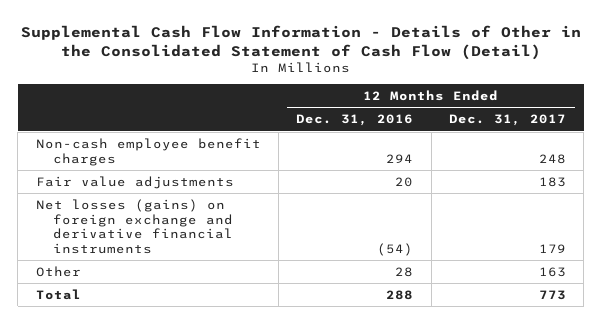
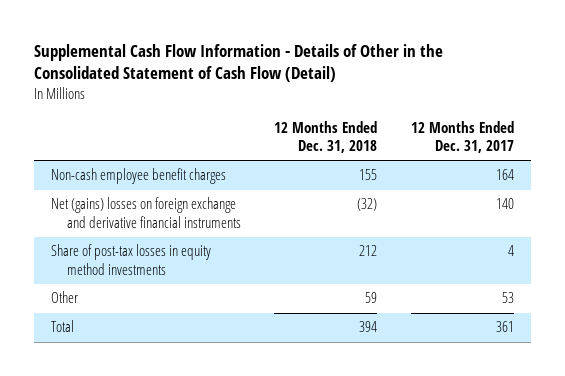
- | 12 Months Ended Dec. 31, 2016 | 12 Months Ended Dec. 31, 2017
+ | 12 Months Ended Dec. 31, 2018 | 12 Months Ended Dec. 31, 2017
- Non-cash employee benefit charges | 294 | 248
- Fair value adjustments | 20 | 183
- Net losses (gains) on foreign exchange and derivative financial instruments | (54) | 179
- Other | 28 | 163
- Total | 288 | 773
+ Non-cash employee benefit charges | 155 | 164
+ Net (gains) losses on foreign exchange and derivative financial instruments | (32) | 140
+ Share of post-tax losses in equity method investments | 212 | 4
+ Other | 59 | 53
+ Total | 394 | 361

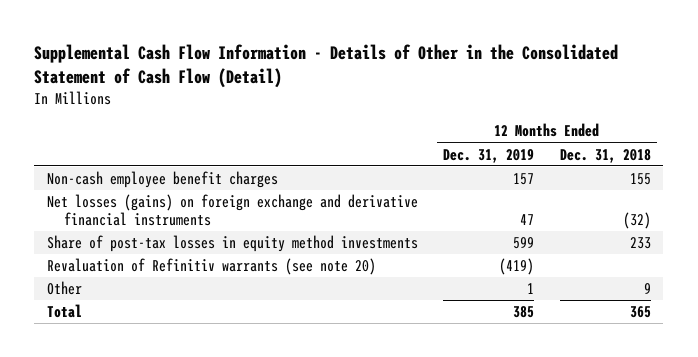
- | 12 Months Ended Dec. 31, 2018 | 12 Months Ended Dec. 31, 2017
+ | 12 Months Ended Dec. 31, 2019 | 12 Months Ended Dec. 31, 2018
- Net (gains) losses on foreign exchange and derivative financial instruments | (32) | 140
- Share of post-tax losses in equity method investments | 212 | 4
- Other | 59 | 53
- Total | 394 | 361
+ Net losses (gains) on foreign exchange and derivative financial instruments | 47 | (32)
+ Share of post-tax losses in equity method investments | 599 | 233
+ Revaluation of Refinitiv warrants (see note 20) | (419) |
+ Other | 1 | 9
+ Total | 385 | 365

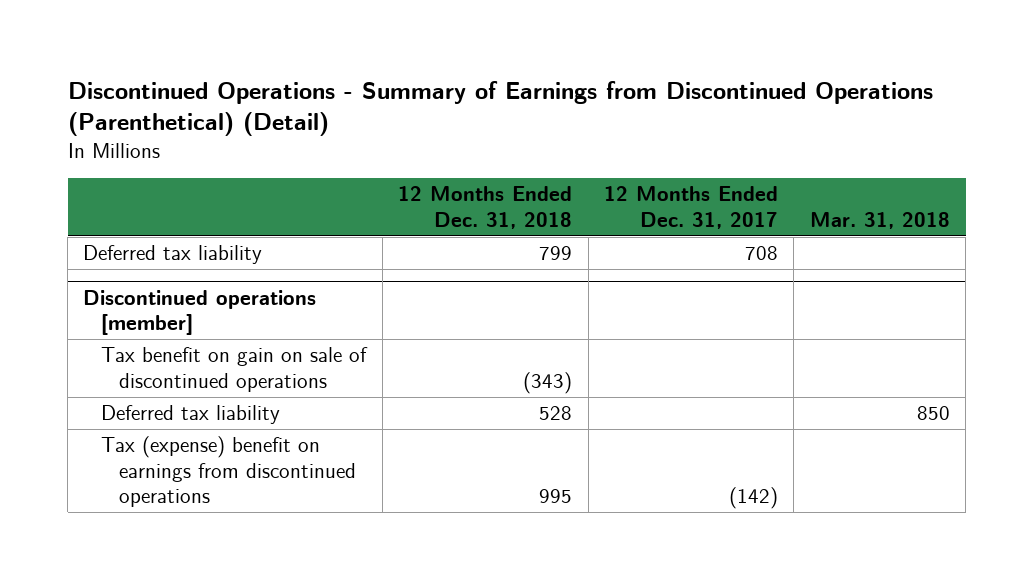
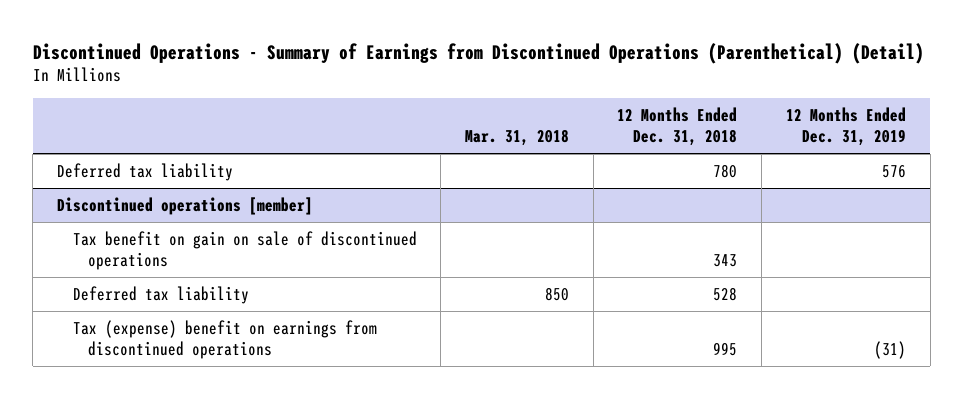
- | 12 Months Ended Dec. 31, 2018 | 12 Months Ended Dec. 31, 2017 | Mar. 31, 2018
+ | Mar. 31, 2018 | 12 Months Ended Dec. 31, 2018 | 12 Months Ended Dec. 31, 2019
- Deferred tax liability | 799 | 708 |
+ Deferred tax liability | | 780 | 576
@ Discontinued operations [member]
- Tax benefit on gain on sale of discontinued operations | (343) | |
+ Tax benefit on gain on sale of discontinued operations | | 343 |

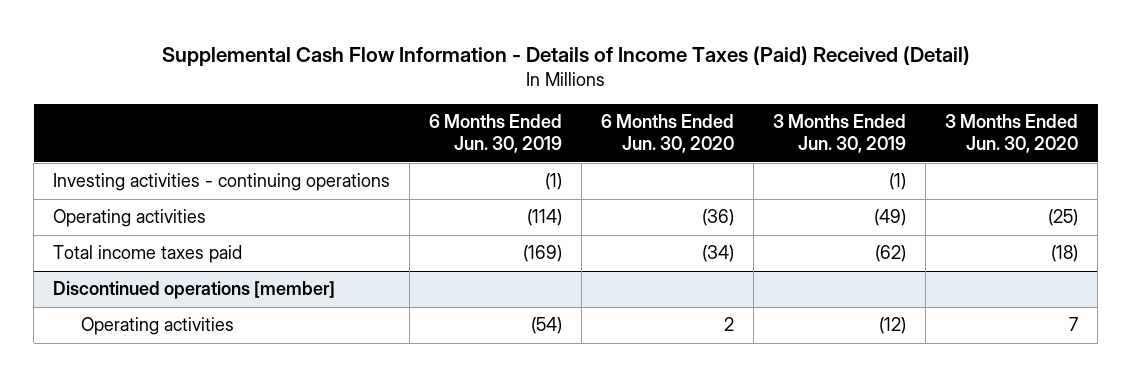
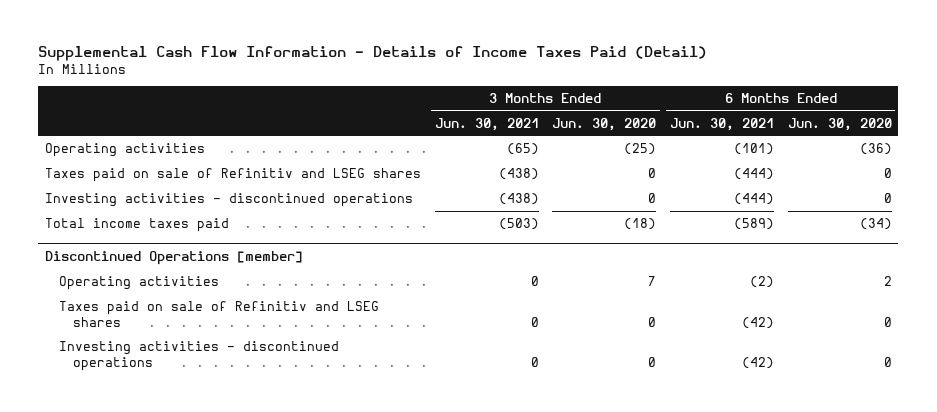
- Supplemental Cash Flow Information - Details of Income Taxes (Paid) Received (Detail)
+ Supplemental Cash Flow Information - Details of Income Taxes Paid (Detail)
- | 6 Months Ended Jun. 30, 2019 | 6 Months Ended Jun. 30, 2020 | 3 Months Ended Jun. 30, 2019 | 3 Months Ended Jun. 30, 2020
+ | 3 Months Ended Jun. 30, 2021 | 3 Months Ended Jun. 30, 2020 | 6 Months Ended Jun. 30, 2021 | 6 Months Ended Jun. 30, 2020
- Investing activities - continuing operations | (1) | | (1) |
+ Taxes paid on sale of Refinitiv and LSEG shares | (438) | 0 | (444) | 0
+ Investing activities - discontinued operations | (438) | 0 | (444) | 0
- Discontinued operations [member]
+ Discontinued Operations [member]
+ Taxes paid on sale of Refinitiv and LSEG shares | 0 | 0 | (42) | 0
+ Investing activities - discontinued operations | 0 | 0 | (42) | 0

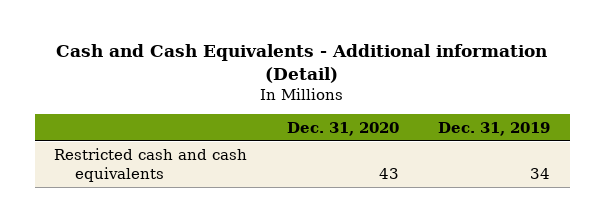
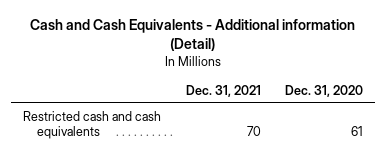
- | Dec. 31, 2020 | Dec. 31, 2019
+ | Dec. 31, 2021 | Dec. 31, 2020
- Restricted cash and cash equivalents | 43 | 34
+ Restricted cash and cash equivalents | 70 | 61

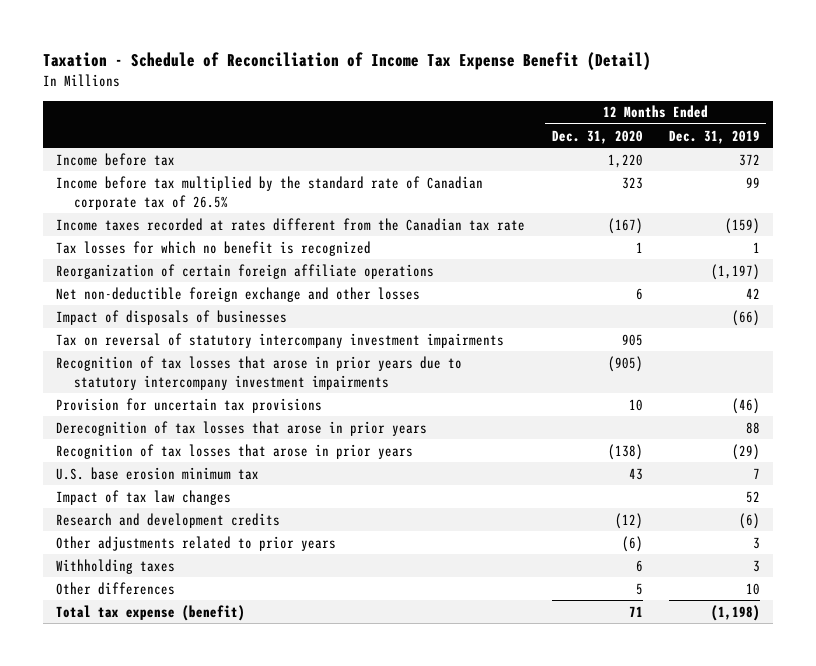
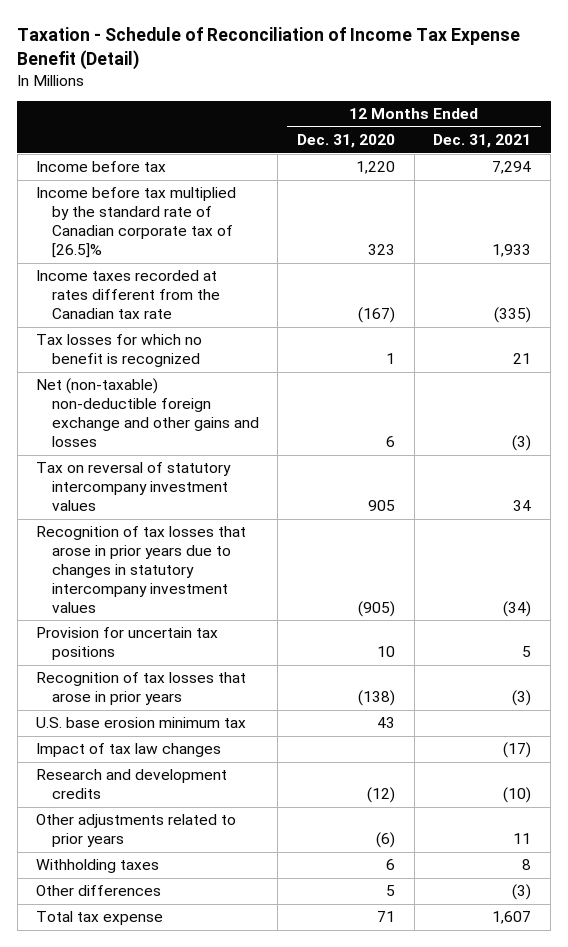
- | 12 Months Ended Dec. 31, 2020 | 12 Months Ended Dec. 31, 2019
+ | 12 Months Ended Dec. 31, 2020 | 12 Months Ended Dec. 31, 2021
- Income before tax multiplied by the standard rate of Canadian corporate tax of 26.5% | 323 | 99
+ Income before tax multiplied by the standard rate of Canadian corporate tax of [26.5]% | 323 | 1,933
- Reorganization of certain foreign affiliate operations | | (1,197)
- Net non-deductible foreign exchange and other losses | 6 | 42
- Impact of disposals of businesses | | (66)
- Tax on reversal of statutory intercompany investment impairments | 905 |
- Recognition of tax losses that arose in prior years due to statutory intercompany investment impairments | (905) |
- Provision for uncertain tax provisions | 10 | (46)
- Derecognition of tax losses that arose in prior years | | 88
+ Net (non-taxable) non-deductible foreign exchange and other gains and losses | 6 | (3)
+ Tax on reversal of statutory intercompany investment values | 905 | 34
+ Recognition of tax losses that arose in prior years due to changes in statutory intercompany investment values | (905) | (34)
+ Provision for uncertain tax positions | 10 | 5
- Total tax expense (benefit) | 71 | (1,198)
+ Total tax expense | 71 | 1,607

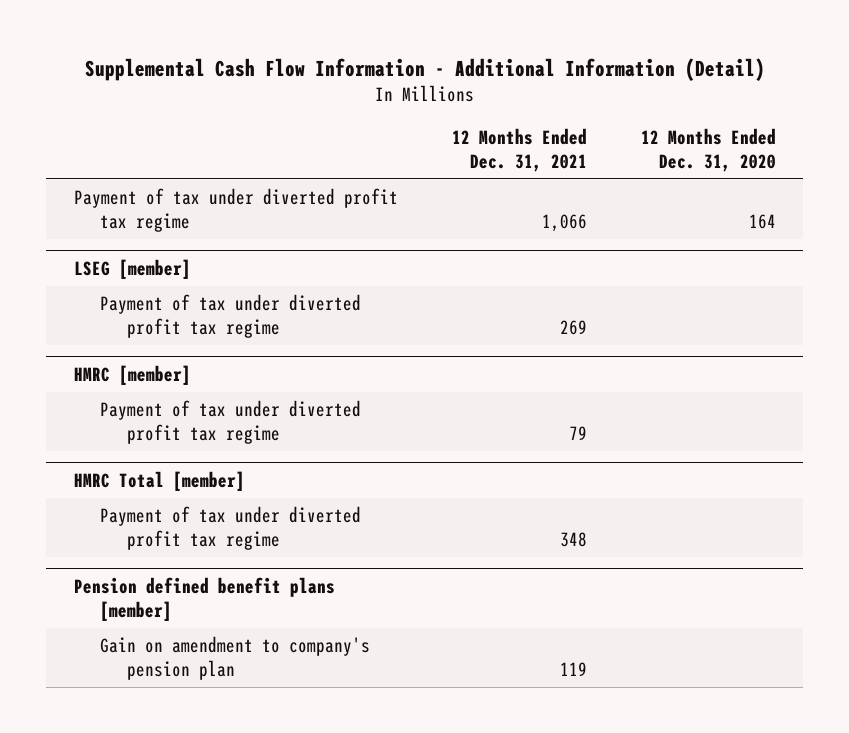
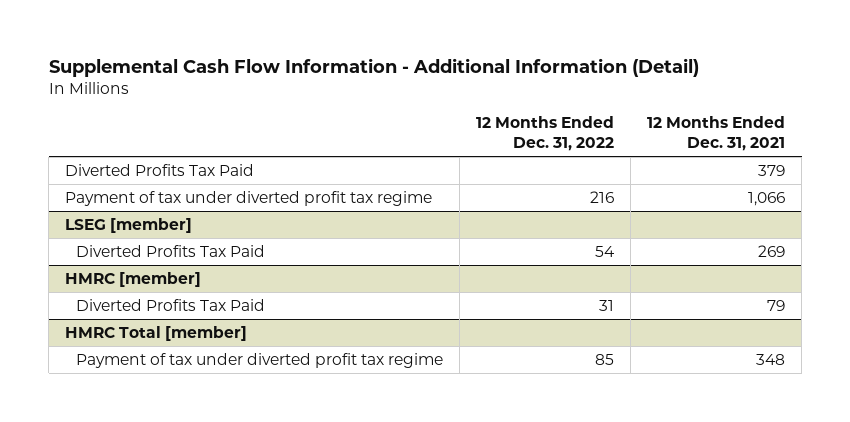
- | 12 Months Ended Dec. 31, 2021 | 12 Months Ended Dec. 31, 2020
+ | 12 Months Ended Dec. 31, 2022 | 12 Months Ended Dec. 31, 2021
+ Diverted Profits Tax Paid | | 379
@ LSEG [member]
- Payment of tax under diverted profit tax regime | 269 |
+ Diverted Profits Tax Paid | 54 | 269
@ HMRC [member]
- Payment of tax under diverted profit tax regime | 79 |
+ Diverted Profits Tax Paid | 31 | 79
- Pension defined benefit plans [member]
- Gain on amendment to company's pension plan | 119 |

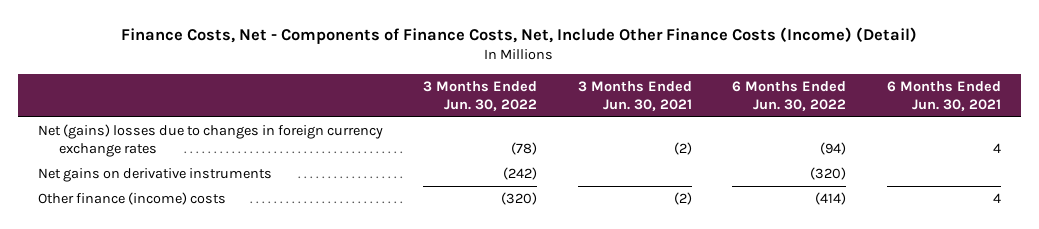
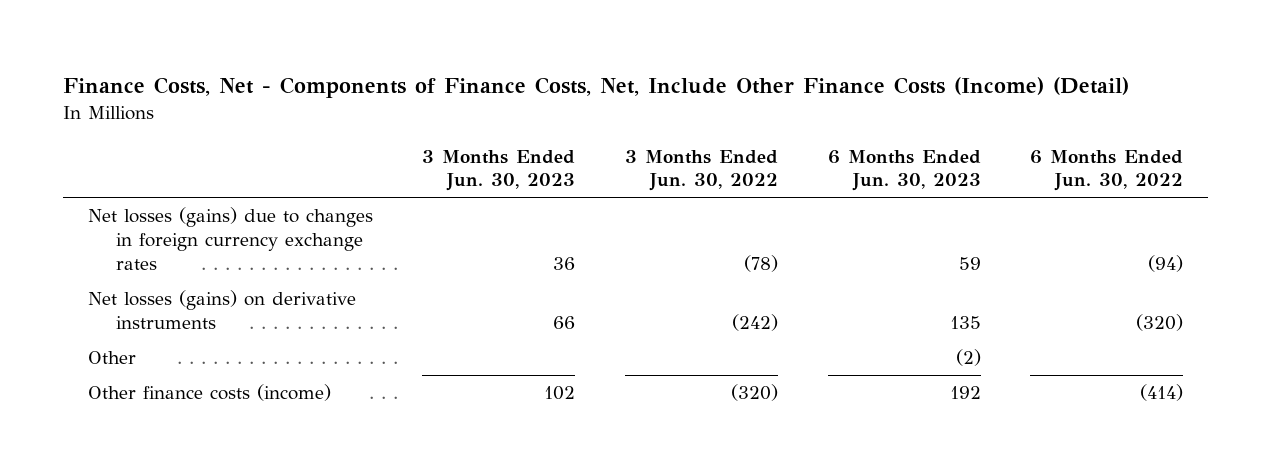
- | 3 Months Ended Jun. 30, 2022 | 3 Months Ended Jun. 30, 2021 | 6 Months Ended Jun. 30, 2022 | 6 Months Ended Jun. 30, 2021
+ | 3 Months Ended Jun. 30, 2023 | 3 Months Ended Jun. 30, 2022 | 6 Months Ended Jun. 30, 2023 | 6 Months Ended Jun. 30, 2022
- Net (gains) losses due to changes in foreign currency exchange rates | (78) | (2) | (94) | 4
- Net gains on derivative instruments | (242) | | (320) |
- Other finance (income) costs | (320) | (2) | (414) | 4
+ Net losses (gains) due to changes in foreign currency exchange rates | 36 | (78) | 59 | (94)
+ Net losses (gains) on derivative instruments | 66 | (242) | 135 | (320)
+ Other | | | (2) |
+ Other finance costs (income) | 102 | (320) | 192 | (414)

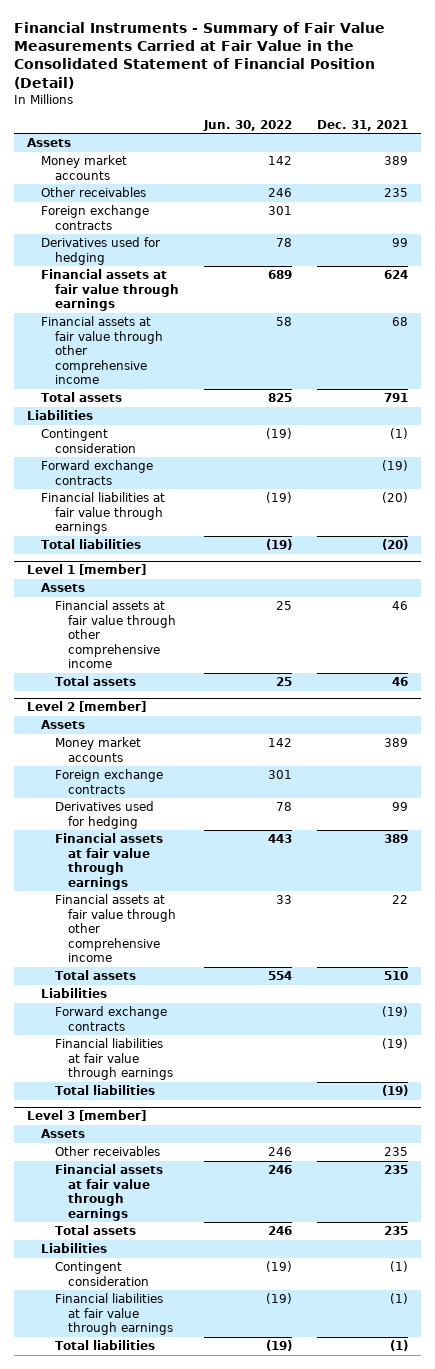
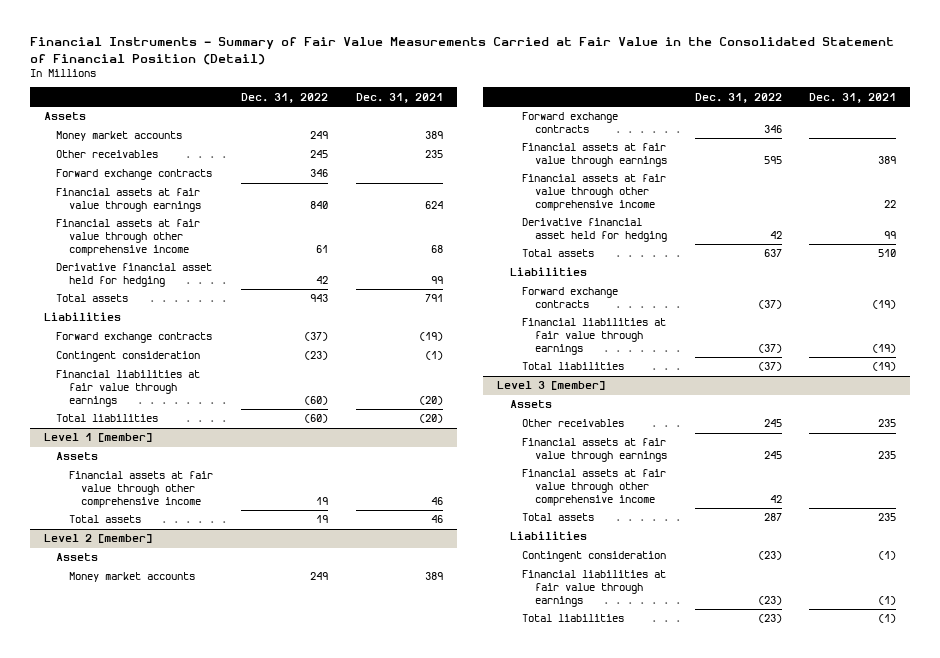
- | Jun. 30, 2022 | Dec. 31, 2021
+ | Dec. 31, 2022 | Dec. 31, 2021
- Foreign exchange contracts | 301 |
- Derivatives used for hedging | 78 | 99
+ Forward exchange contracts | 346 |
+ Derivative financial asset held for hedging | 42 | 99
moved down: Contingent consideration | (23) | (1)
@ Level 2 [member]
- Foreign exchange contracts | 301 |
- Derivatives used for hedging | 78 | 99
+ Forward exchange contracts | 346 |
+ Derivative financial asset held for hedging | 42 | 99
@ Level 3 [member]
+ Financial assets at fair value through other comprehensive income | 42 |

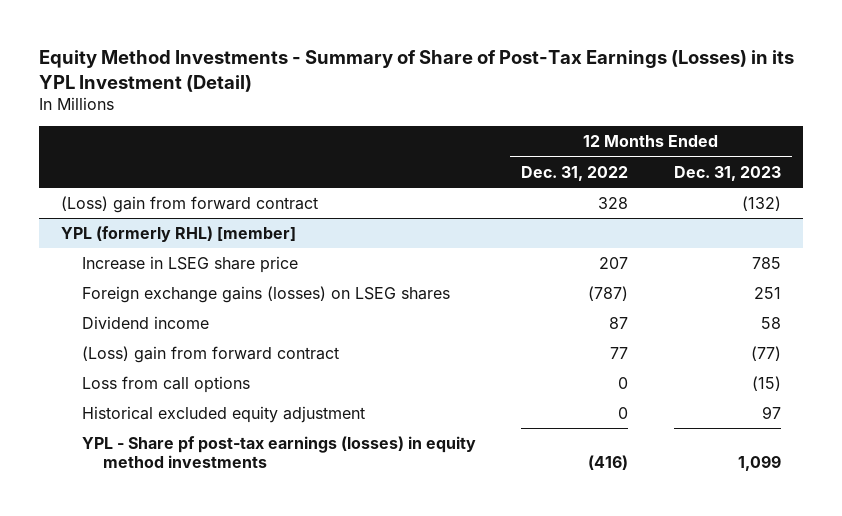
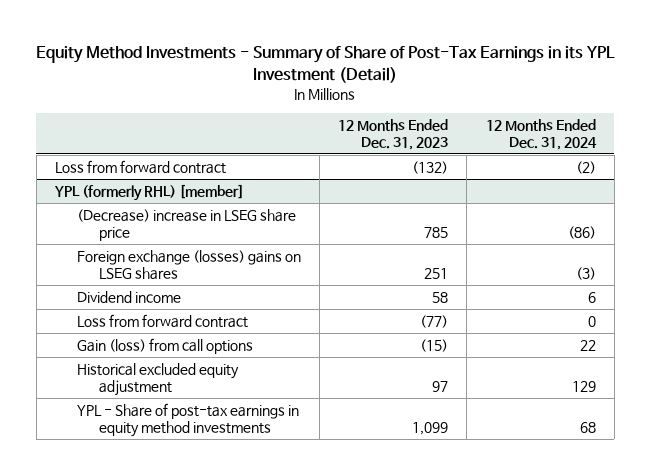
- Equity Method Investments - Summary of Share of Post-Tax Earnings (Losses) in its YPL Investment (Detail)
+ Equity Method Investments - Summary of Share of Post-Tax Earnings in its YPL Investment (Detail)
- | 12 Months Ended Dec. 31, 2022 | 12 Months Ended Dec. 31, 2023
+ | 12 Months Ended Dec. 31, 2023 | 12 Months Ended Dec. 31, 2024
- (Loss) gain from forward contract | 328 | (132)
+ Loss from forward contract | (132) | (2)
@ YPL (formerly RHL) [member]
- Increase in LSEG share price | 207 | 785
- Foreign exchange gains (losses) on LSEG shares | (787) | 251
+ (Decrease) increase in LSEG share price | 785 | (86)
+ Foreign exchange (losses) gains on LSEG shares | 251 | (3)
- (Loss) gain from forward contract | 77 | (77)
- Loss from call options | 0 | (15)
+ Loss from forward contract | (77) | 0
+ Gain (loss) from call options | (15) | 22
- YPL - Share pf post-tax earnings (losses) in equity method investments | (416) | 1,099
+ YPL - Share of post-tax earnings in equity method investments | 1,099 | 68

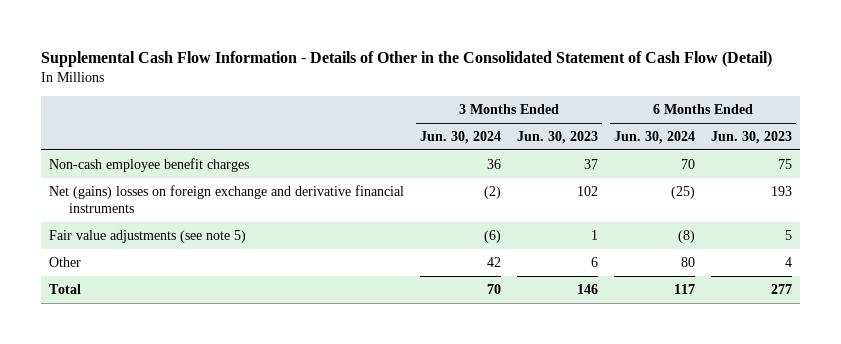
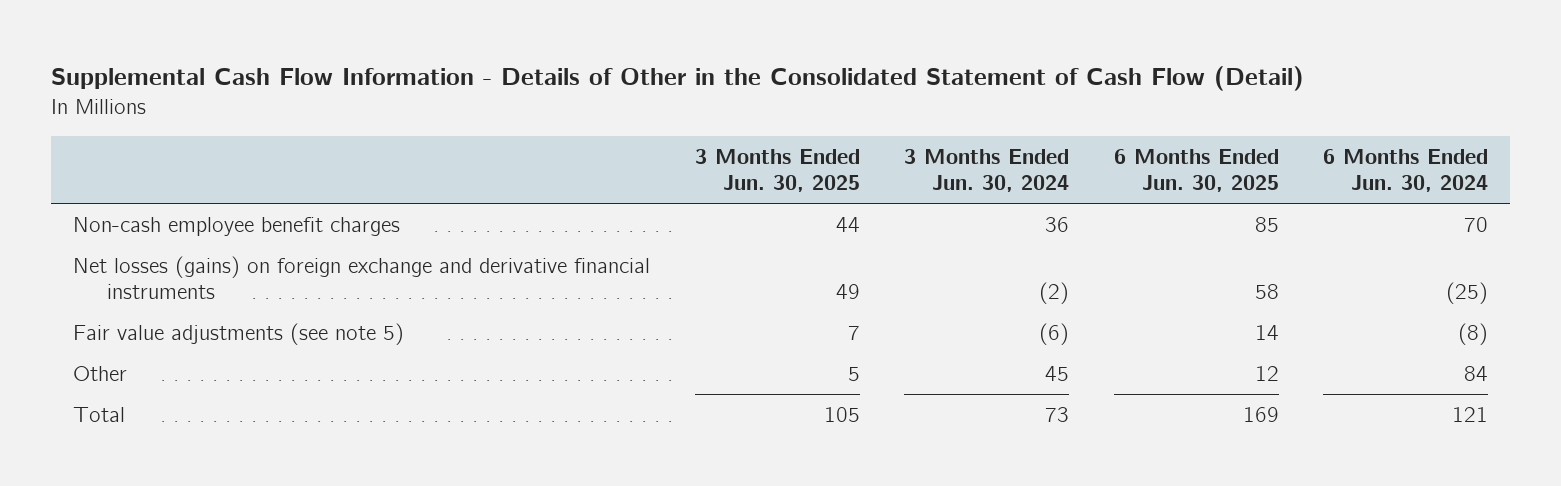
- | 3 Months Ended Jun. 30, 2024 | 3 Months Ended Jun. 30, 2023 | 6 Months Ended Jun. 30, 2024 | 6 Months Ended Jun. 30, 2023
+ | 3 Months Ended Jun. 30, 2025 | 3 Months Ended Jun. 30, 2024 | 6 Months Ended Jun. 30, 2025 | 6 Months Ended Jun. 30, 2024
- Net (gains) losses on foreign exchange and derivative financial instruments | (2) | 102 | (25) | 193
+ Net losses (gains) on foreign exchange and derivative financial instruments | 49 | (2) | 58 | (25)
- Other | 42 | 6 | 80 | 4
- Total | 70 | 146 | 117 | 277
+ Other | 5 | 45 | 12 | 84
+ Total | 105 | 73 | 169 | 121

